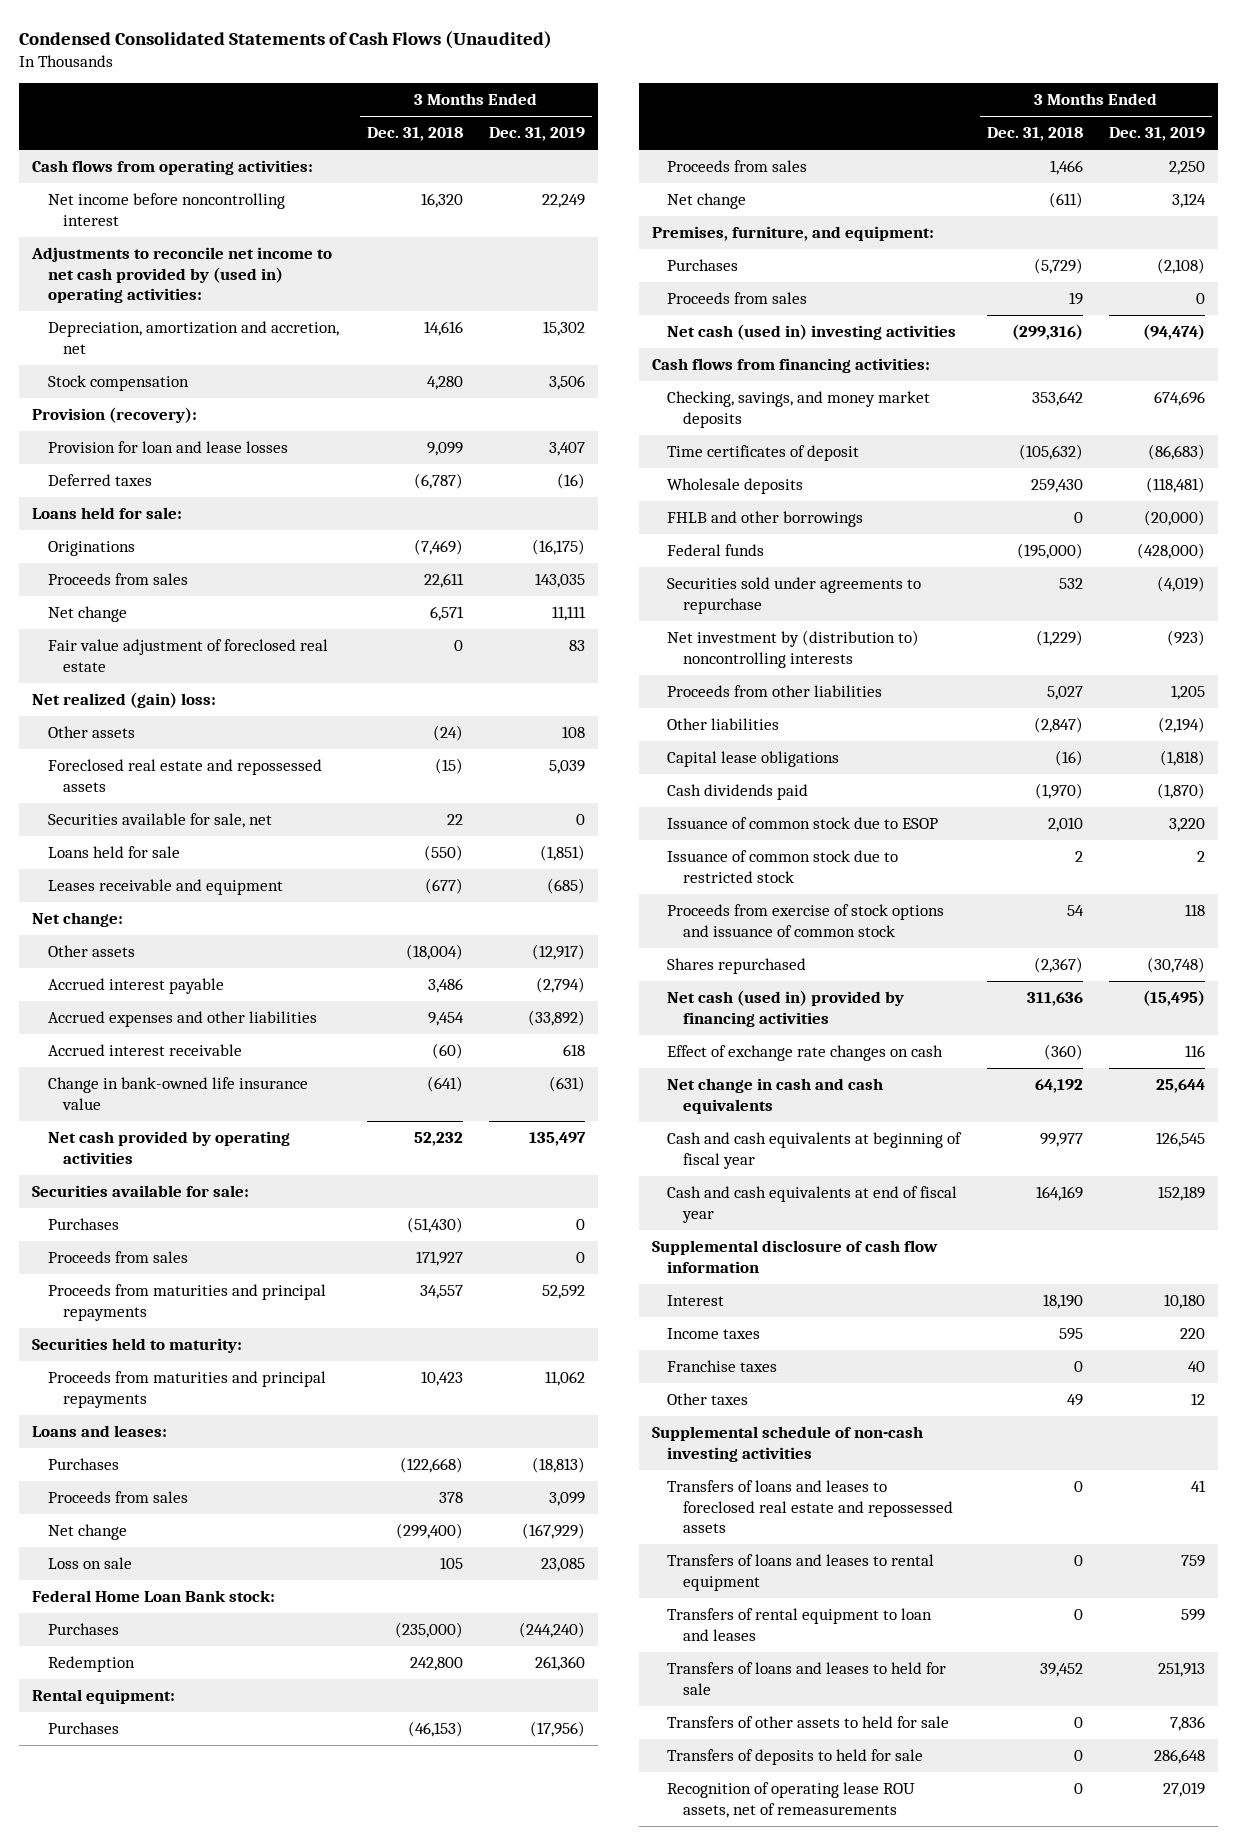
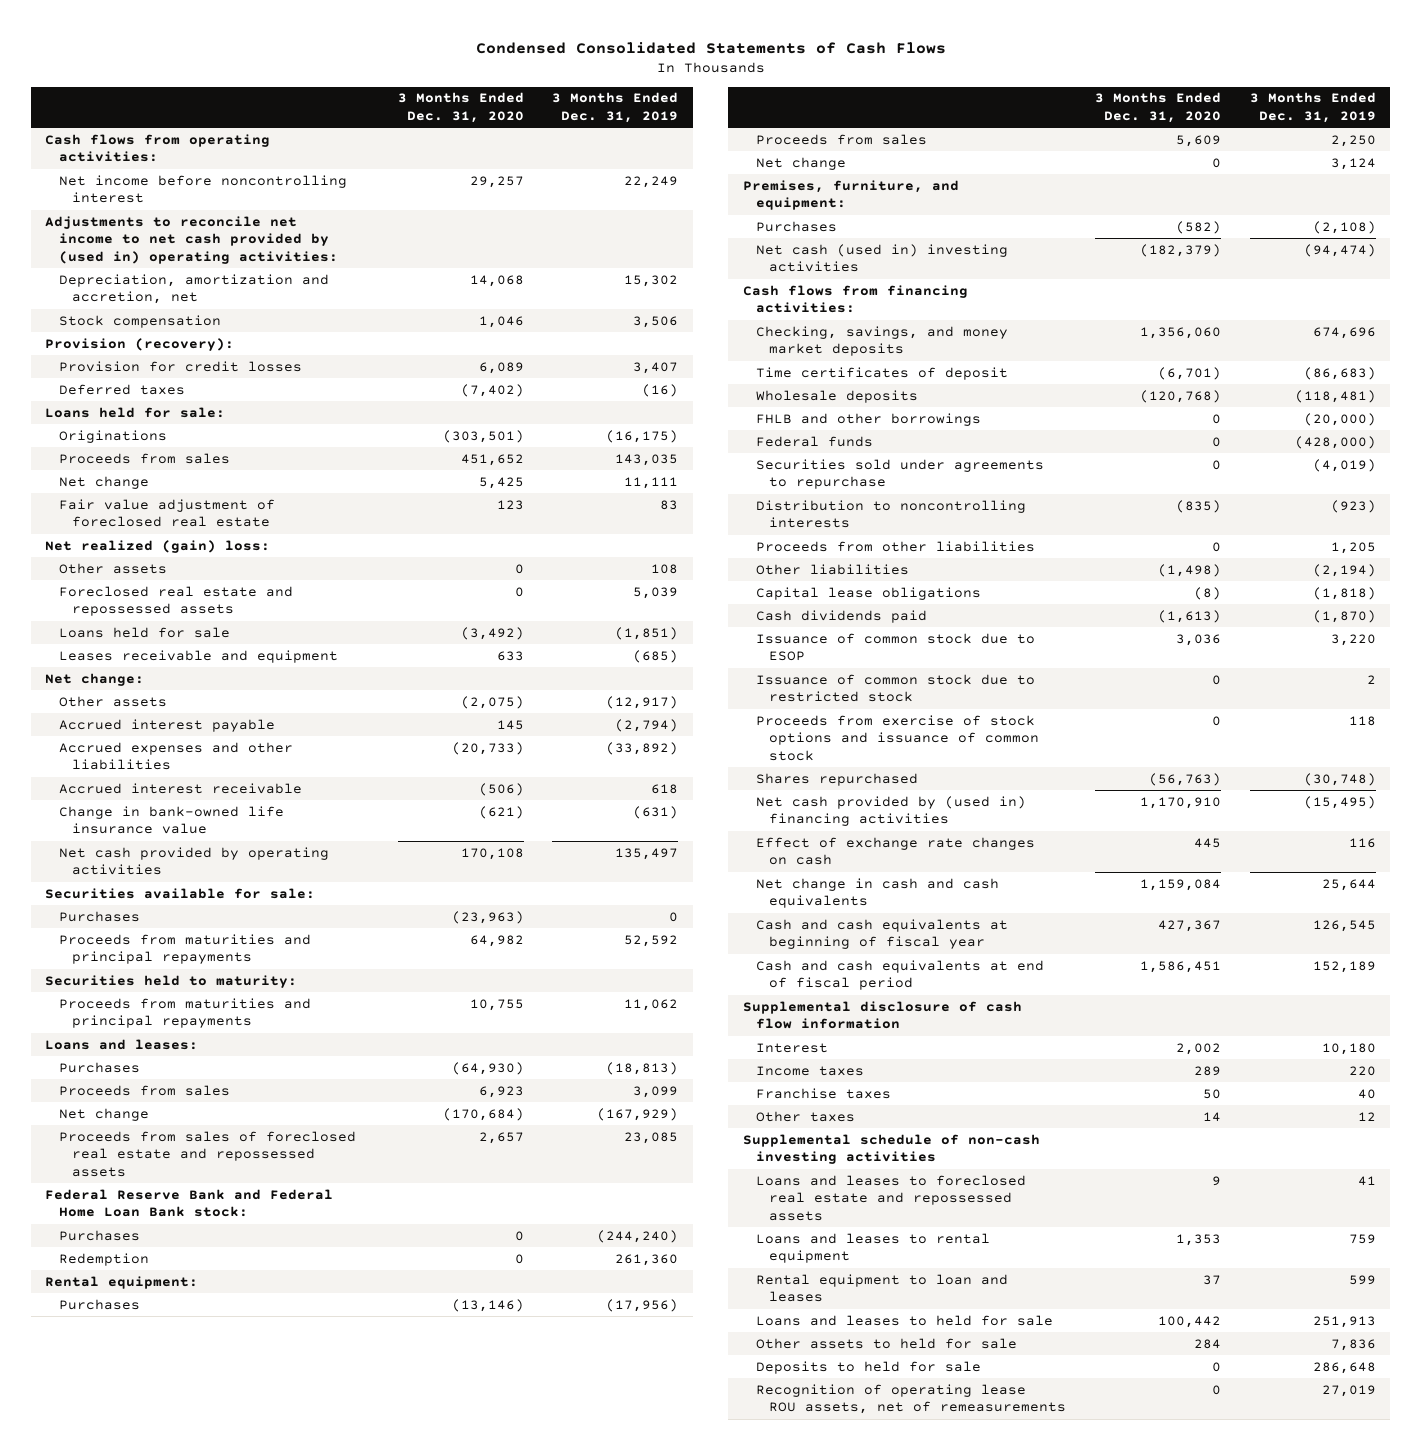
- Condensed Consolidated Statements of Cash Flows (Unaudited)
+ Condensed Consolidated Statements of Cash Flows
- | 3 Months Ended Dec. 31, 2018 | 3 Months Ended Dec. 31, 2019
+ | 3 Months Ended Dec. 31, 2020 | 3 Months Ended Dec. 31, 2019
- Provision for loan and lease losses | 9,099 | 3,407
+ Provision for credit losses | 6,089 | 3,407
- Securities available for sale, net | 22 | 0
- Proceeds from sales | 171,927 | 0
- Loss on sale | 105 | 23,085
- Federal Home Loan Bank stock:
+ Proceeds from sales of foreclosed real estate and repossessed assets | 2,657 | 23,085
+ Federal Reserve Bank and Federal Home Loan Bank stock:
- Proceeds from sales | 19 | 0
- Net investment by (distribution to) noncontrolling interests | (1,229) | (923)
+ Distribution to noncontrolling interests | (835) | (923)
- Net cash (used in) provided by financing activities | 311,636 | (15,495)
+ Net cash provided by (used in) financing activities | 1,170,910 | (15,495)
- Cash and cash equivalents at end of fiscal year | 164,169 | 152,189
+ Cash and cash equivalents at end of fiscal period | 1,586,451 | 152,189
- Transfers of loans and leases to foreclosed real estate and repossessed assets | 0 | 41
- Transfers of loans and leases to rental equipment | 0 | 759
- Transfers of rental equipment to loan and leases | 0 | 599
- Transfers of loans and leases to held for sale | 39,452 | 251,913
- Transfers of other assets to held for sale | 0 | 7,836
- Transfers of deposits to held for sale | 0 | 286,648
+ Loans and leases to foreclosed real estate and repossessed assets | 9 | 41
+ Loans and leases to rental equipment | 1,353 | 759
+ Rental equipment to loan and leases | 37 | 599
+ Loans and leases to held for sale | 100,442 | 251,913
+ Other assets to held for sale | 284 | 7,836
+ Deposits to held for sale | 0 | 286,648

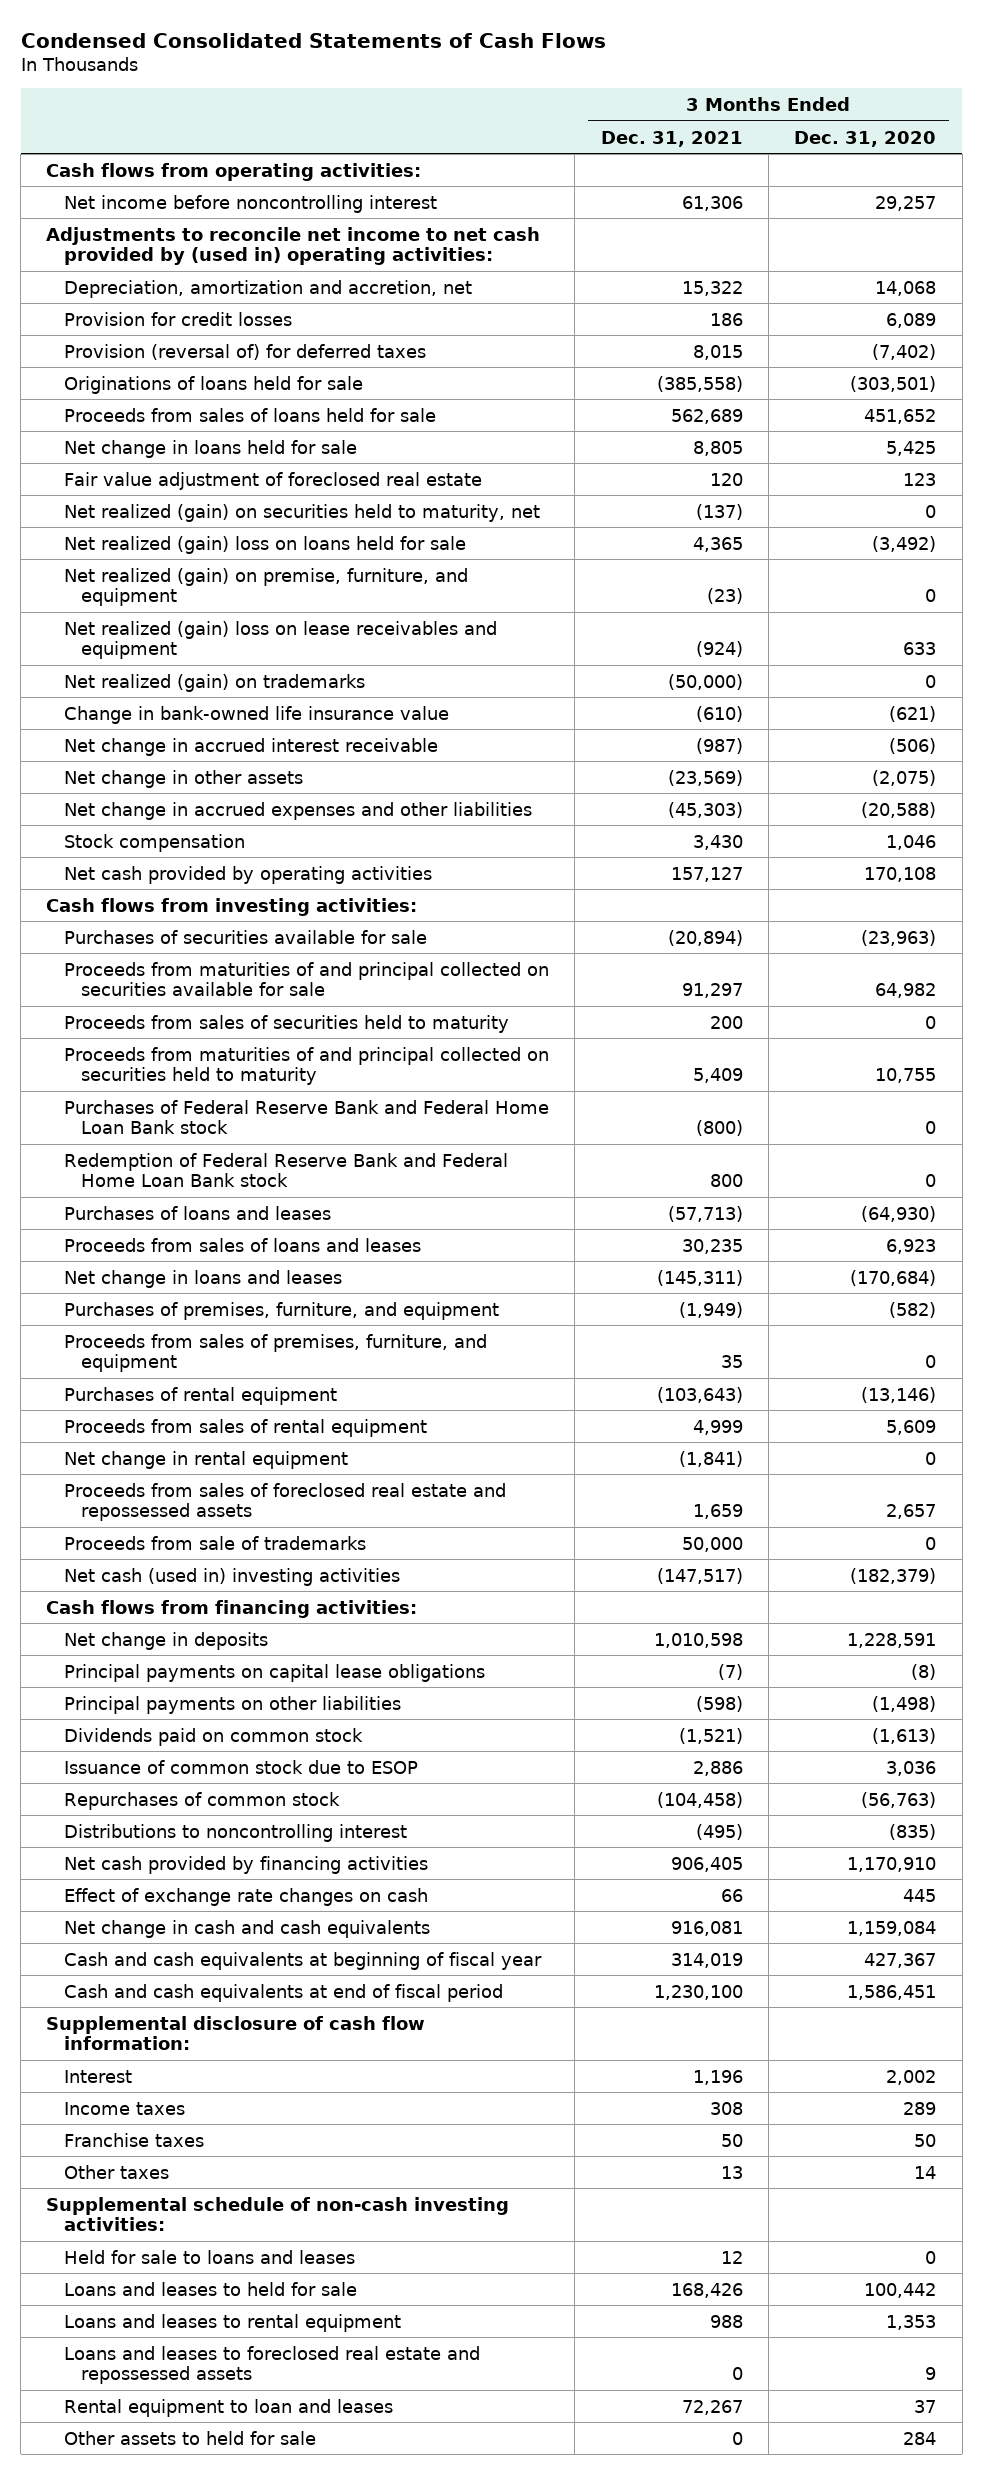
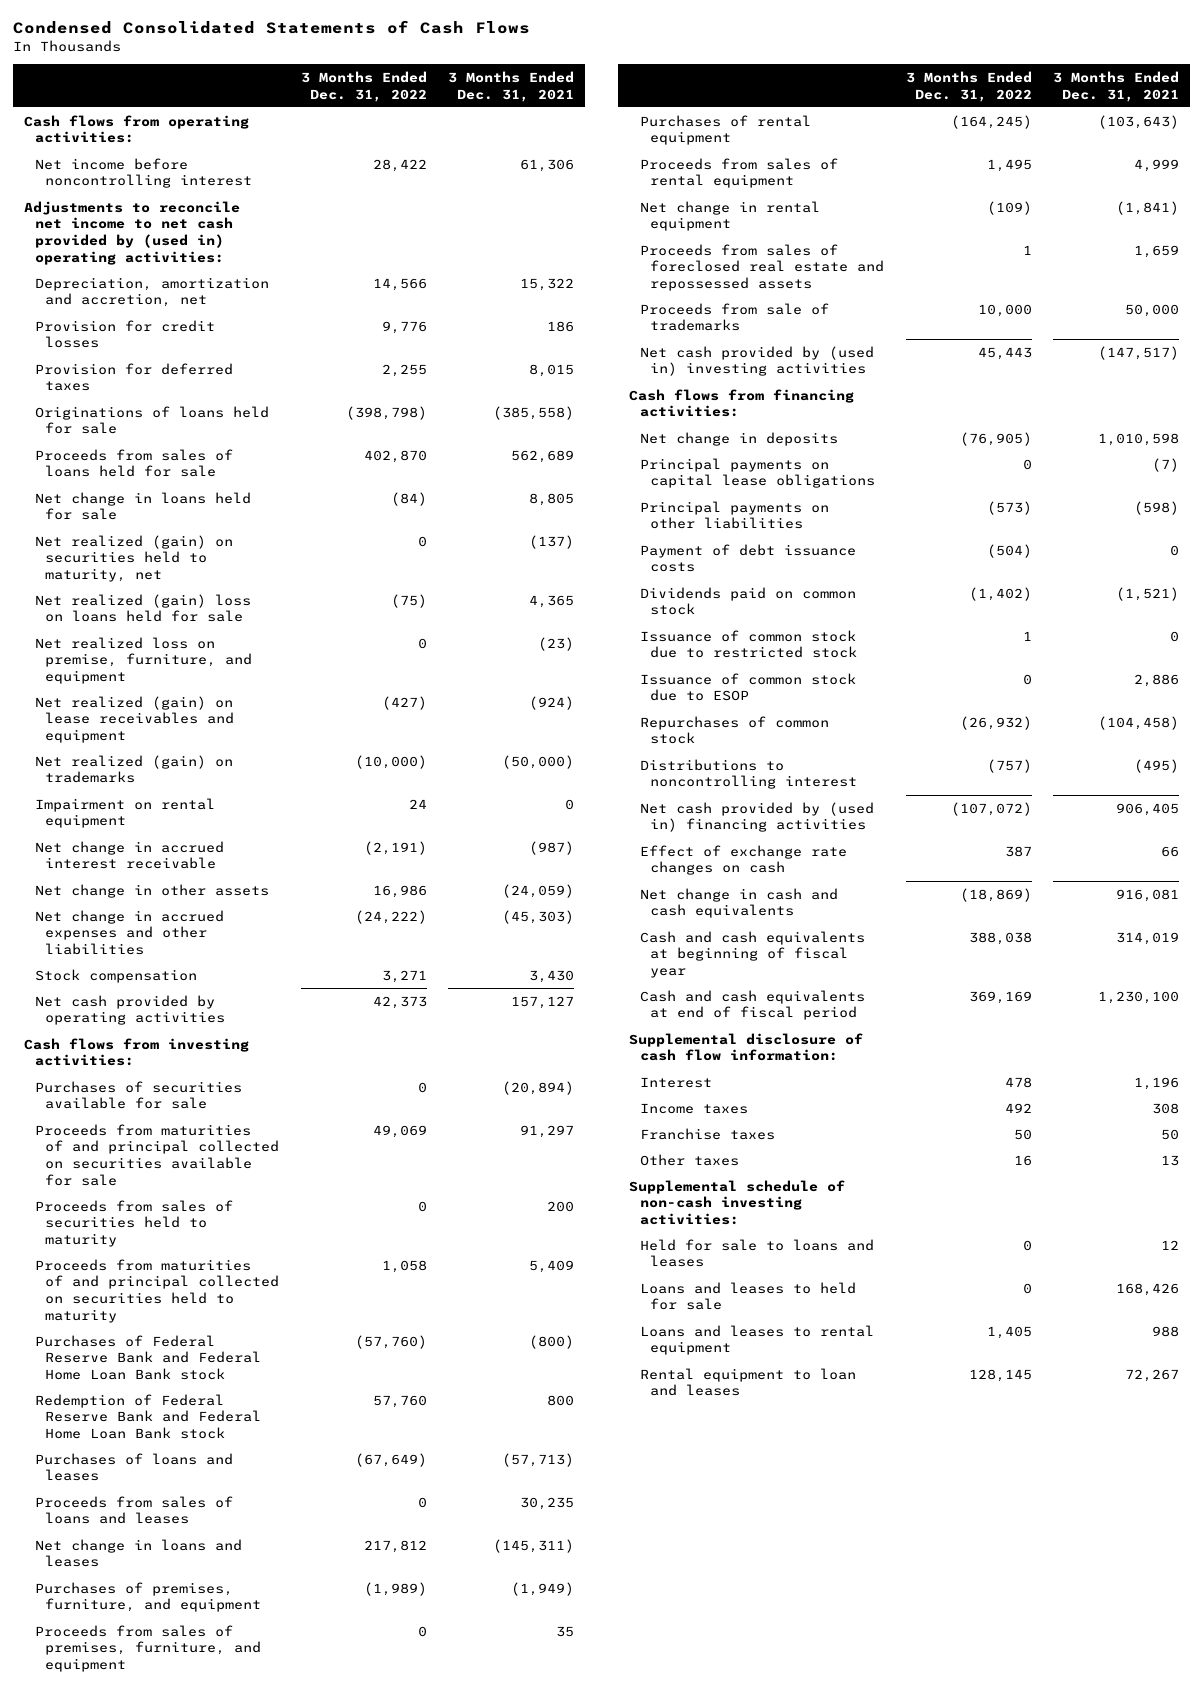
- | 3 Months Ended Dec. 31, 2021 | 3 Months Ended Dec. 31, 2020
+ | 3 Months Ended Dec. 31, 2022 | 3 Months Ended Dec. 31, 2021
- Provision (reversal of) for deferred taxes | 8,015 | (7,402)
+ Provision for deferred taxes | 2,255 | 8,015
- Fair value adjustment of foreclosed real estate | 120 | 123
- Net realized (gain) on premise, furniture, and equipment | (23) | 0
- Net realized (gain) loss on lease receivables and equipment | (924) | 633
+ Net realized loss on premise, furniture, and equipment | 0 | (23)
+ Net realized (gain) on lease receivables and equipment | (427) | (924)
- Change in bank-owned life insurance value | (610) | (621)
+ Impairment on rental equipment | 24 | 0
- Net change in other assets | (23,569) | (2,075)
+ Net change in other assets | 16,986 | (24,059)
- Net cash (used in) investing activities | (147,517) | (182,379)
+ Net cash provided by (used in) investing activities | 45,443 | (147,517)
+ Payment of debt issuance costs | (504) | 0
+ Issuance of common stock due to restricted stock | 1 | 0
- Net cash provided by financing activities | 906,405 | 1,170,910
+ Net cash provided by (used in) financing activities | (107,072) | 906,405
- Loans and leases to foreclosed real estate and repossessed assets | 0 | 9
- Other assets to held for sale | 0 | 284

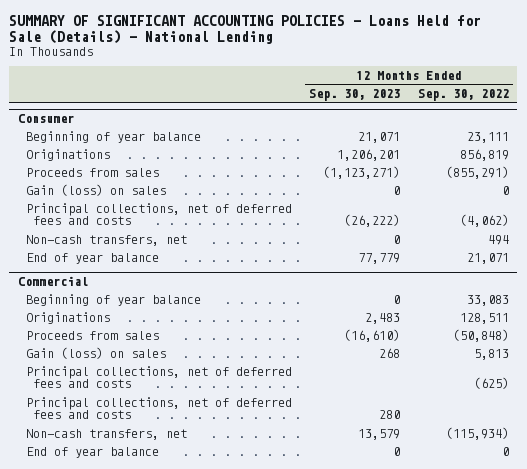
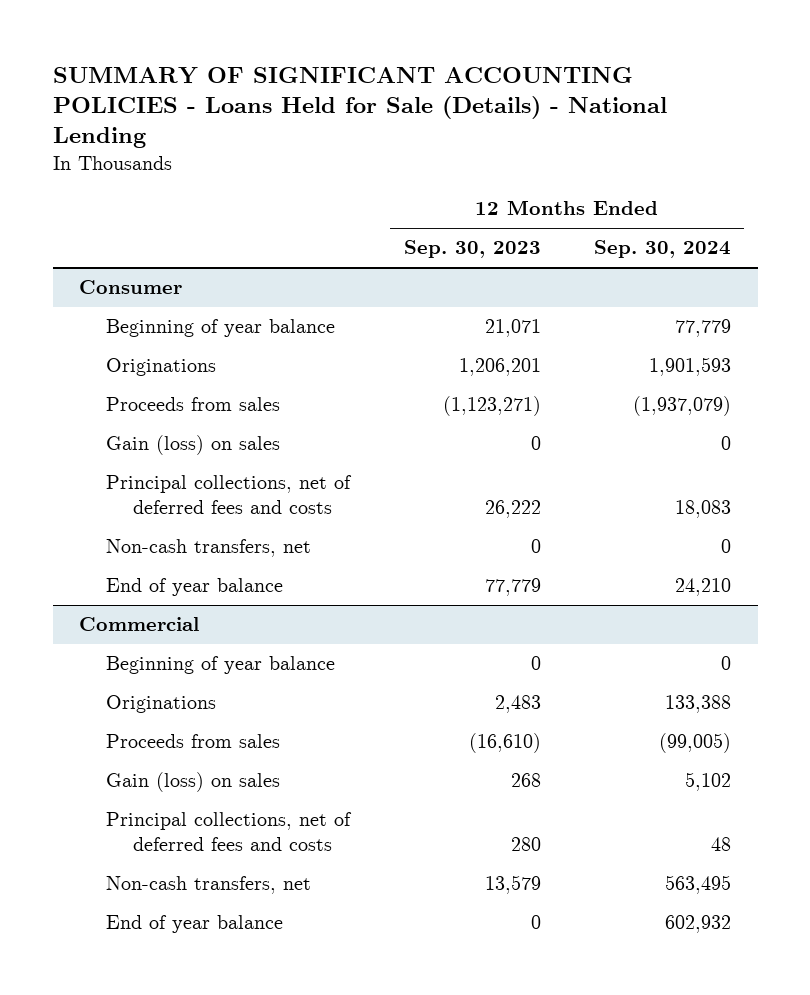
- | 12 Months Ended Sep. 30, 2023 | 12 Months Ended Sep. 30, 2022
+ | 12 Months Ended Sep. 30, 2023 | 12 Months Ended Sep. 30, 2024
@ Consumer
- Principal collections, net of deferred fees and costs | (26,222) | (4,062)
+ Principal collections, net of deferred fees and costs | 26,222 | 18,083
@ Commercial
- Principal collections, net of deferred fees and costs | | (625)

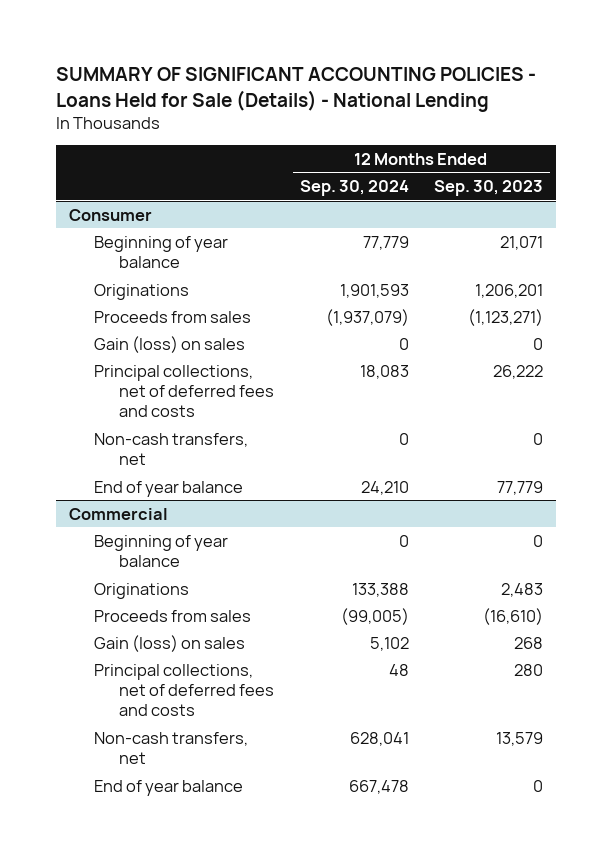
- | 12 Months Ended Sep. 30, 2023 | 12 Months Ended Sep. 30, 2024
+ | 12 Months Ended Sep. 30, 2024 | 12 Months Ended Sep. 30, 2023
@ Commercial
- Non-cash transfers, net | 13,579 | 563,495
- End of year balance | 0 | 602,932
+ Non-cash transfers, net | 628,041 | 13,579
+ End of year balance | 667,478 | 0

